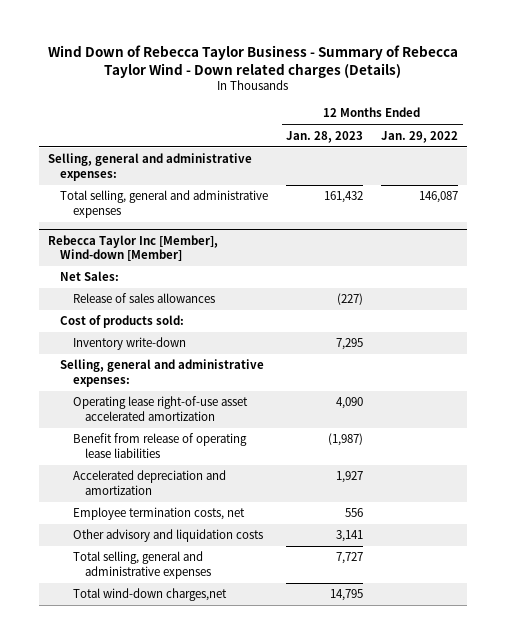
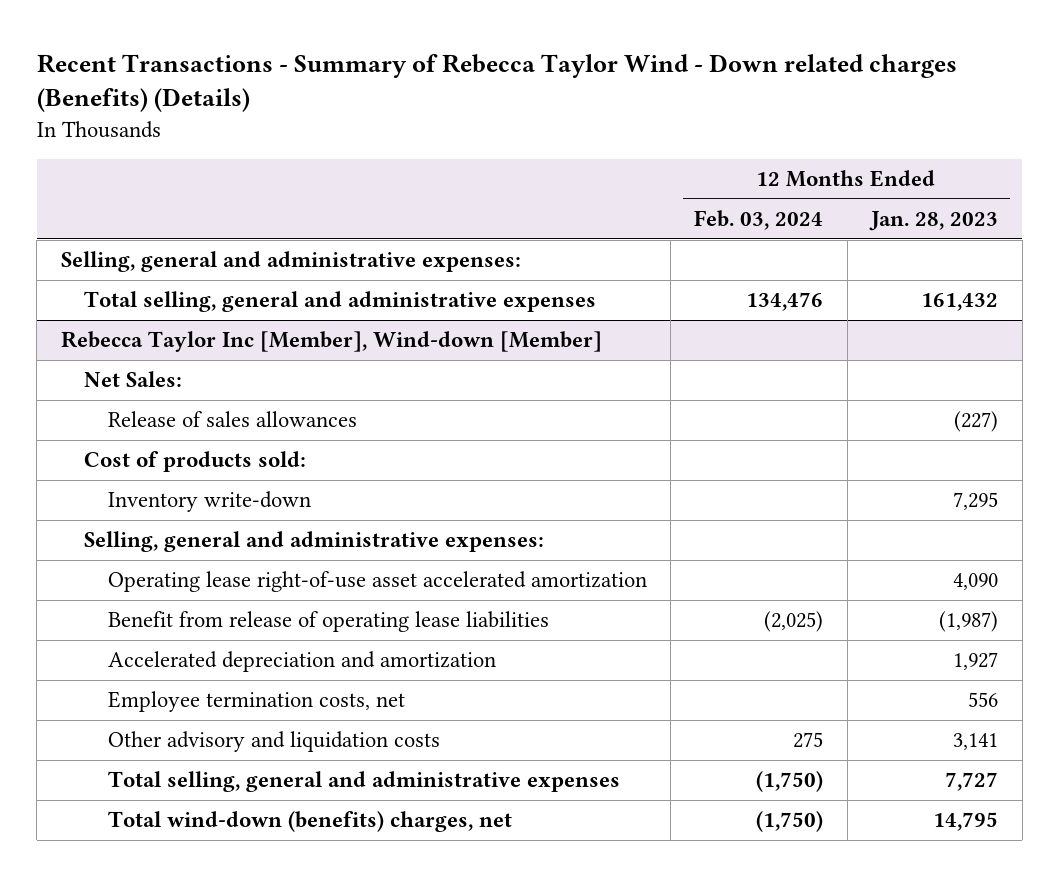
- Wind Down of Rebecca Taylor Business - Summary of Rebecca Taylor Wind - Down related charges (Details)
+ Recent Transactions - Summary of Rebecca Taylor Wind - Down related charges (Benefits) (Details)
- | 12 Months Ended Jan. 28, 2023 | 12 Months Ended Jan. 29, 2022
+ | 12 Months Ended Feb. 03, 2024 | 12 Months Ended Jan. 28, 2023
@ Rebecca Taylor Inc [Member], Wind-down [Member]
- Total wind-down charges,net | 14,795 |
+ Total wind-down (benefits) charges, net | (1,750) | 14,795

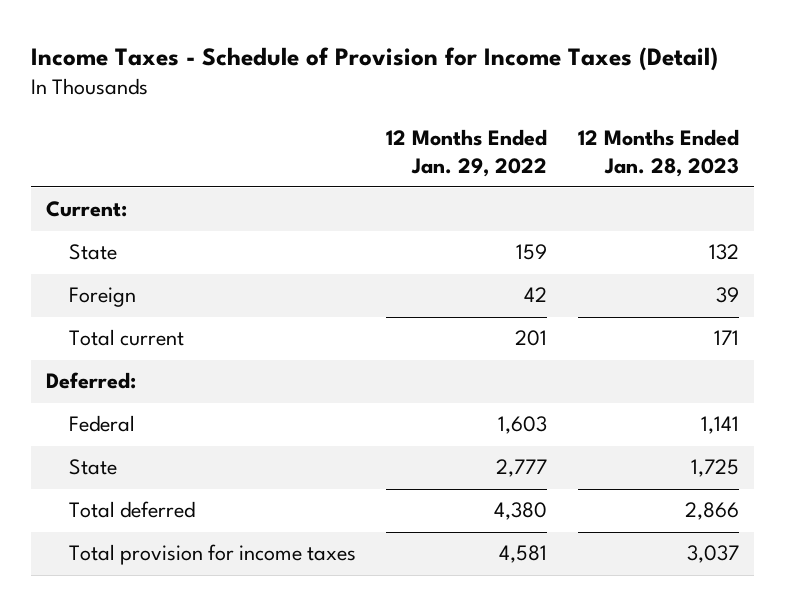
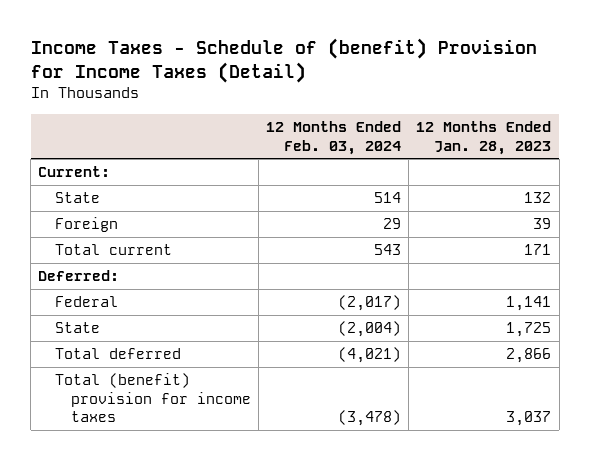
- Income Taxes - Schedule of Provision for Income Taxes (Detail)
+ Income Taxes - Schedule of (benefit) Provision for Income Taxes (Detail)
- | 12 Months Ended Jan. 29, 2022 | 12 Months Ended Jan. 28, 2023
+ | 12 Months Ended Feb. 03, 2024 | 12 Months Ended Jan. 28, 2023
- Total provision for income taxes | 4,581 | 3,037
+ Total (benefit) provision for income taxes | (3,478) | 3,037

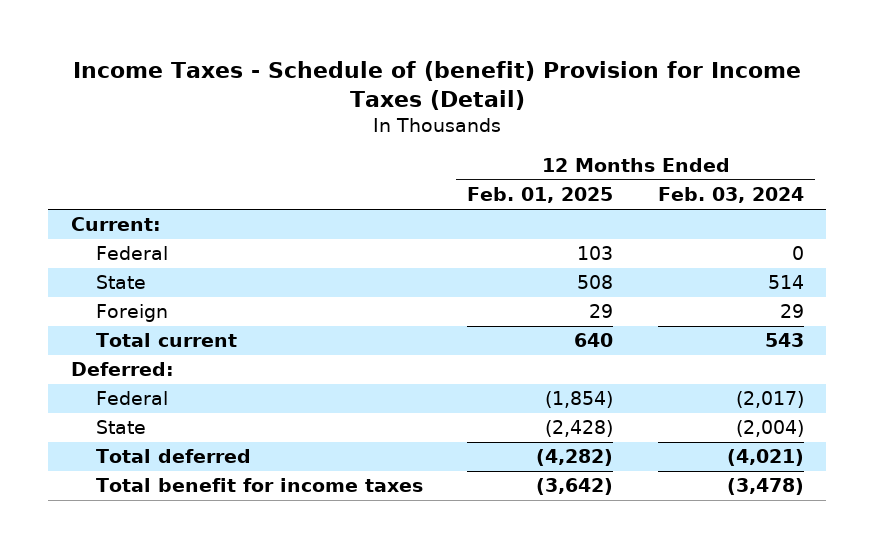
- | 12 Months Ended Feb. 03, 2024 | 12 Months Ended Jan. 28, 2023
+ | 12 Months Ended Feb. 01, 2025 | 12 Months Ended Feb. 03, 2024
+ Federal | 103 | 0
- Total (benefit) provision for income taxes | (3,478) | 3,037
+ Total benefit for income taxes | (3,642) | (3,478)

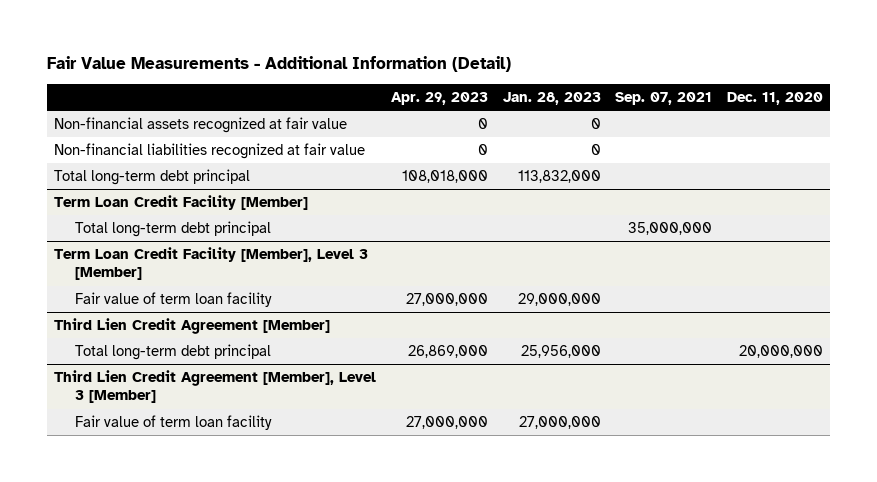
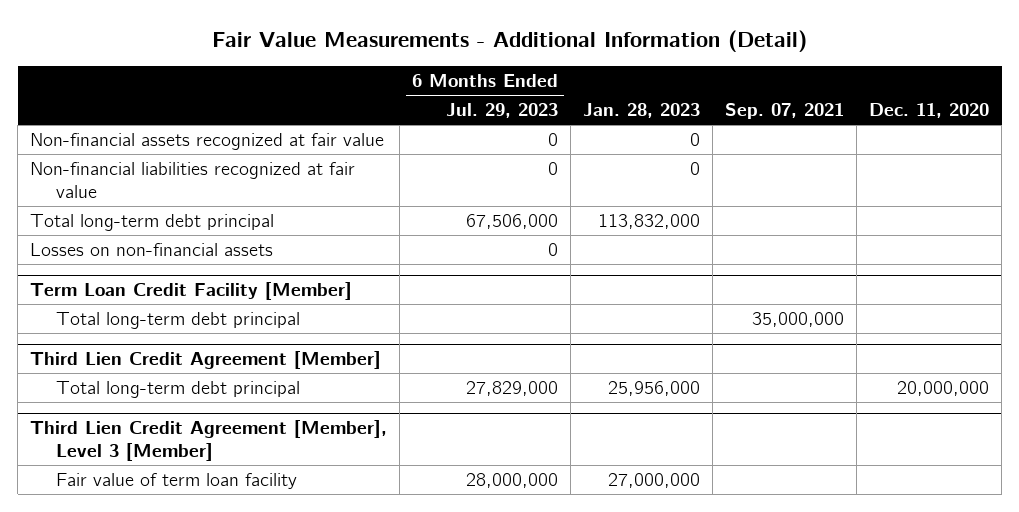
- | Apr. 29, 2023 | Jan. 28, 2023 | Sep. 07, 2021 | Dec. 11, 2020
+ | 6 Months Ended Jul. 29, 2023 | Jan. 28, 2023 | Sep. 07, 2021 | Dec. 11, 2020
+ Losses on non-financial assets | 0 | | |
- Term Loan Credit Facility [Member], Level 3 [Member]
- Fair value of term loan facility | 27,000,000 | 29,000,000 | |

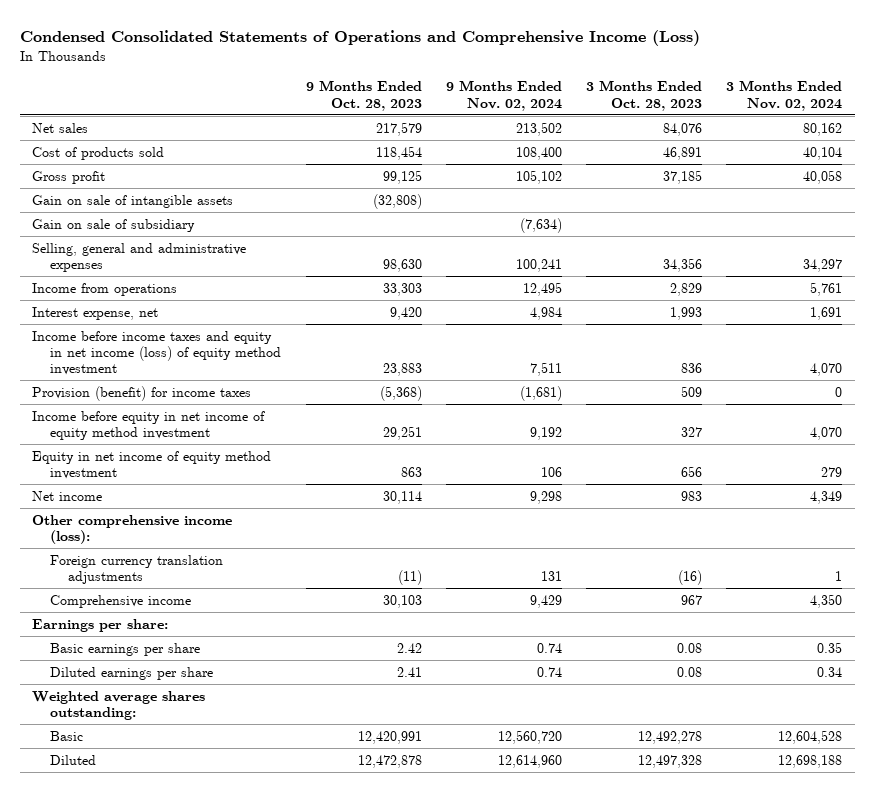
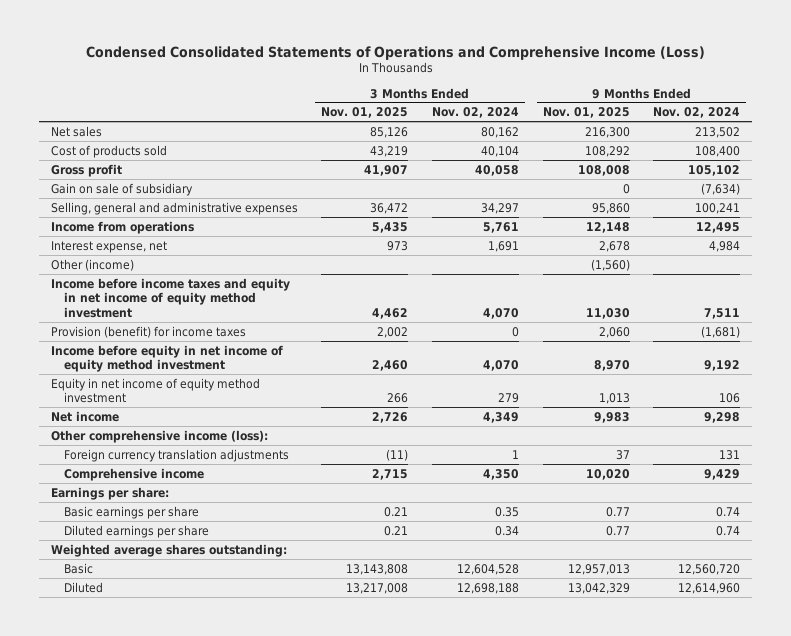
- | 9 Months Ended Oct. 28, 2023 | 9 Months Ended Nov. 02, 2024 | 3 Months Ended Oct. 28, 2023 | 3 Months Ended Nov. 02, 2024
+ | 3 Months Ended Nov. 01, 2025 | 3 Months Ended Nov. 02, 2024 | 9 Months Ended Nov. 01, 2025 | 9 Months Ended Nov. 02, 2024
- Gain on sale of intangible assets | (32,808) | | |
- Income before income taxes and equity in net income (loss) of equity method investment | 23,883 | 7,511 | 836 | 4,070
+ Other (income) | | | (1,560) |
+ Income before income taxes and equity in net income of equity method investment | 4,462 | 4,070 | 11,030 | 7,511

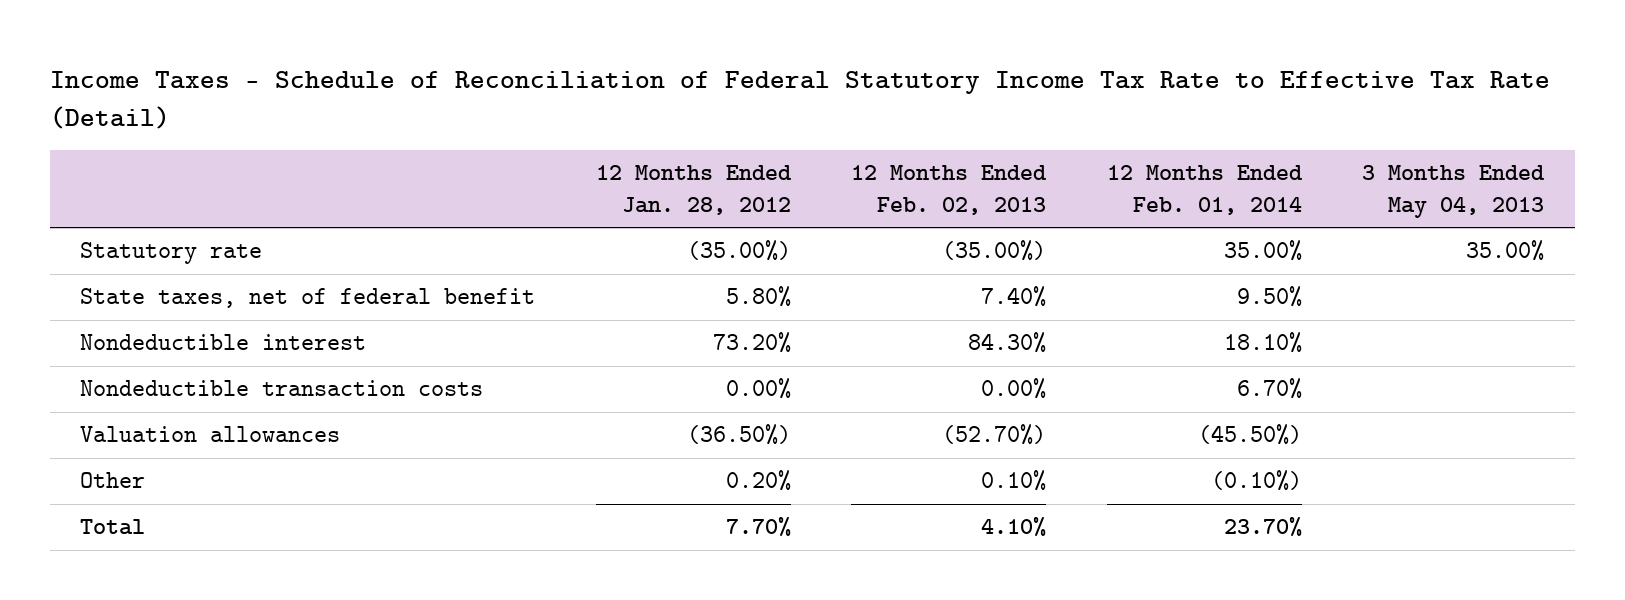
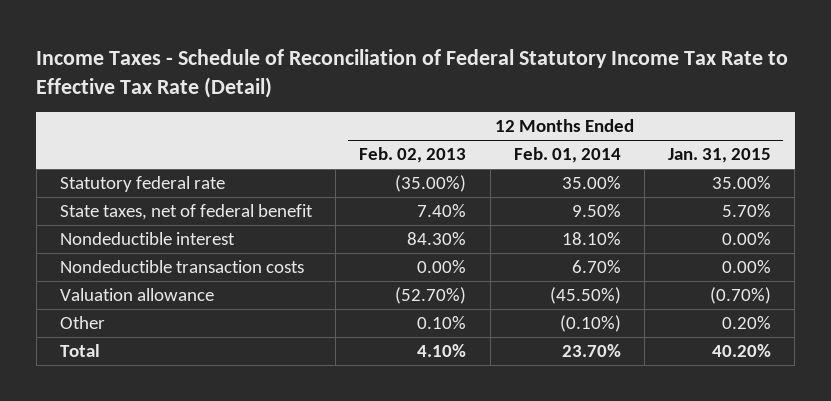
- | 12 Months Ended Jan. 28, 2012 | 12 Months Ended Feb. 02, 2013 | 12 Months Ended Feb. 01, 2014 | 3 Months Ended May 04, 2013
+ | 12 Months Ended Feb. 02, 2013 | 12 Months Ended Feb. 01, 2014 | 12 Months Ended Jan. 31, 2015
- Statutory rate | (35.00%) | (35.00%) | 35.00% | 35.00%
+ Statutory federal rate | (35.00%) | 35.00% | 35.00%
- Valuation allowances | (36.50%) | (52.70%) | (45.50%) |
+ Valuation allowance | (52.70%) | (45.50%) | (0.70%)

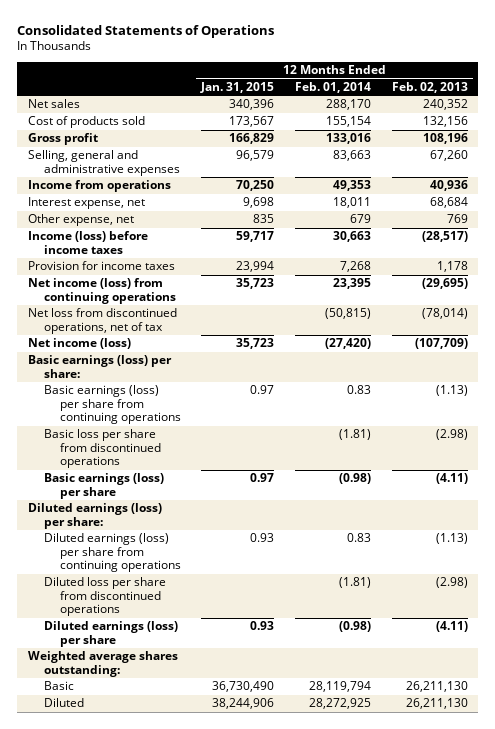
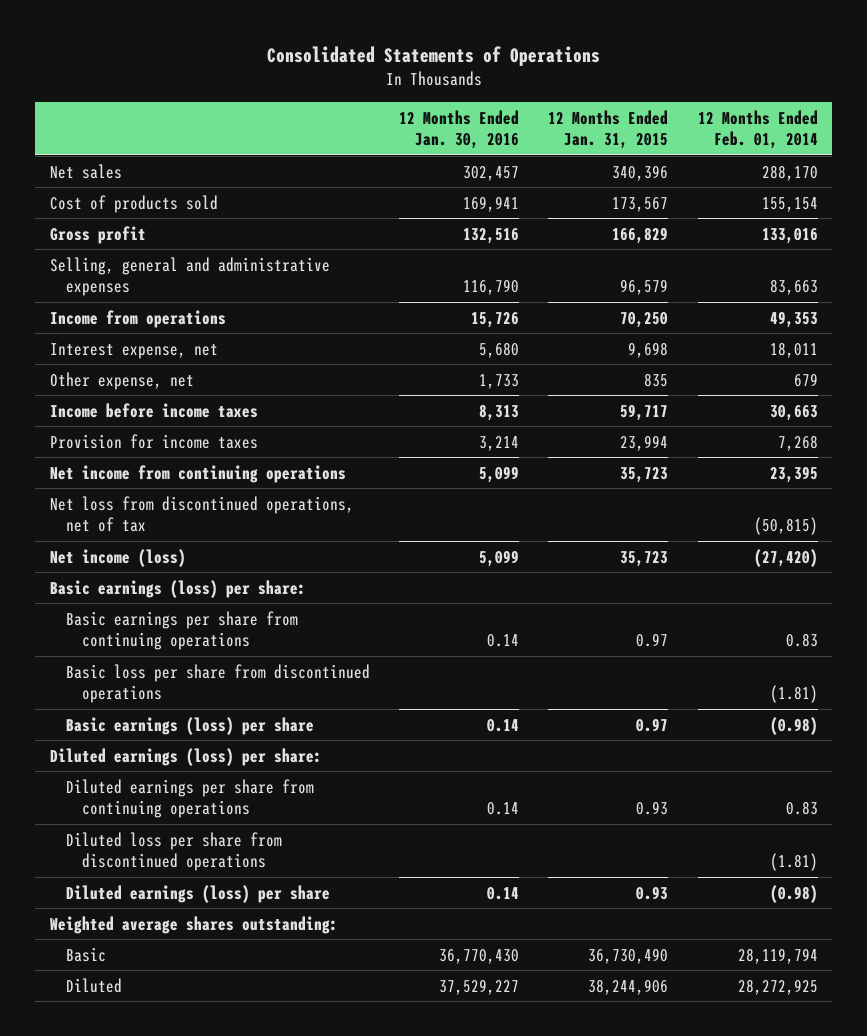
- | 12 Months Ended Jan. 31, 2015 | 12 Months Ended Feb. 01, 2014 | 12 Months Ended Feb. 02, 2013
+ | 12 Months Ended Jan. 30, 2016 | 12 Months Ended Jan. 31, 2015 | 12 Months Ended Feb. 01, 2014
- Income (loss) before income taxes | 59,717 | 30,663 | (28,517)
+ Income before income taxes | 8,313 | 59,717 | 30,663
- Net income (loss) from continuing operations | 35,723 | 23,395 | (29,695)
+ Net income from continuing operations | 5,099 | 35,723 | 23,395
- Basic earnings (loss) per share from continuing operations | 0.97 | 0.83 | (1.13)
+ Basic earnings per share from continuing operations | 0.14 | 0.97 | 0.83
- Diluted earnings (loss) per share from continuing operations | 0.93 | 0.83 | (1.13)
+ Diluted earnings per share from continuing operations | 0.14 | 0.93 | 0.83

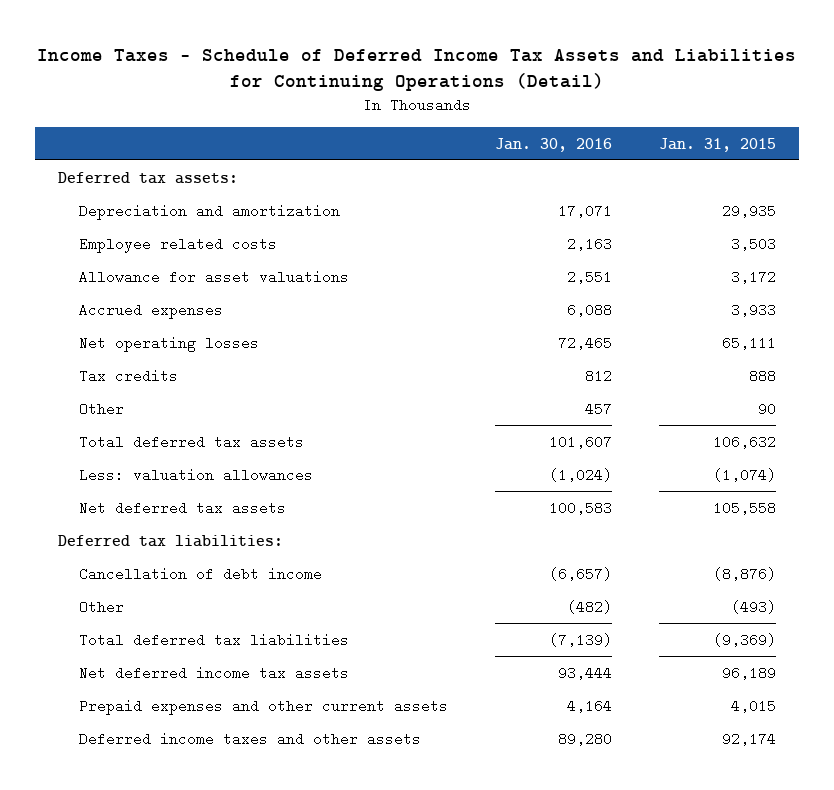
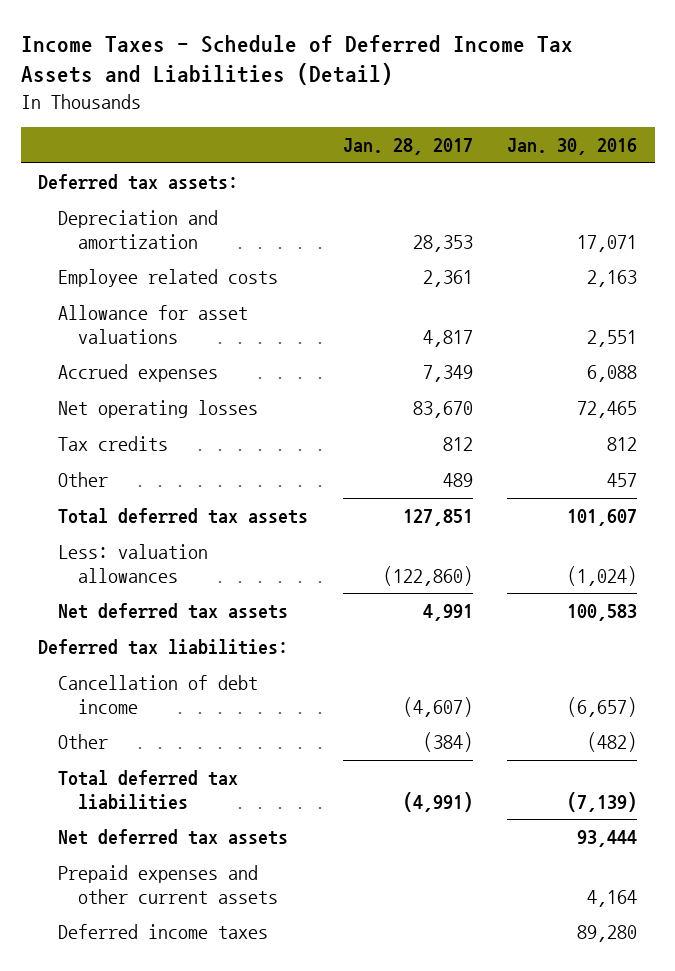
- Income Taxes - Schedule of Deferred Income Tax Assets and Liabilities for Continuing Operations (Detail)
+ Income Taxes - Schedule of Deferred Income Tax Assets and Liabilities (Detail)
- | Jan. 30, 2016 | Jan. 31, 2015
+ | Jan. 28, 2017 | Jan. 30, 2016
- Net deferred income tax assets | 93,444 | 96,189
+ Net deferred tax assets | | 93,444
- Deferred income taxes and other assets | 89,280 | 92,174
+ Deferred income taxes | | 89,280

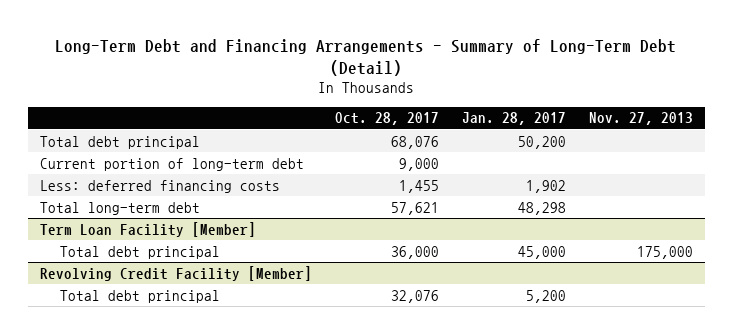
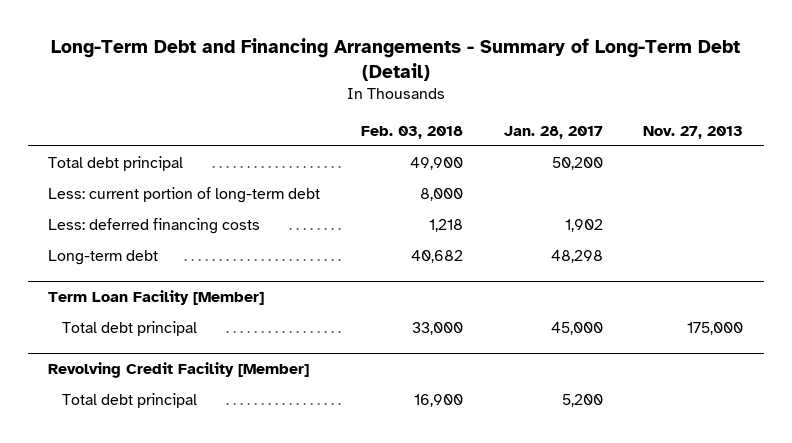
- | Oct. 28, 2017 | Jan. 28, 2017 | Nov. 27, 2013
+ | Feb. 03, 2018 | Jan. 28, 2017 | Nov. 27, 2013
- Current portion of long-term debt | 9,000 | |
+ Less: current portion of long-term debt | 8,000 | |
- Total long-term debt | 57,621 | 48,298 |
+ Long-term debt | 40,682 | 48,298 |

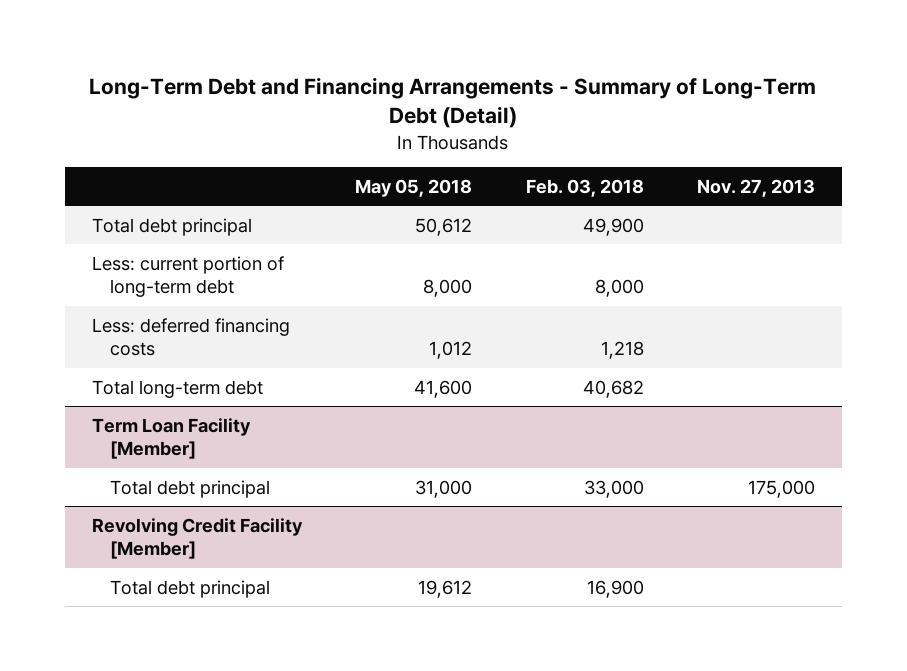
- | Feb. 03, 2018 | Jan. 28, 2017 | Nov. 27, 2013
+ | May 05, 2018 | Feb. 03, 2018 | Nov. 27, 2013
- Long-term debt | 40,682 | 48,298 |
+ Total long-term debt | 41,600 | 40,682 |

